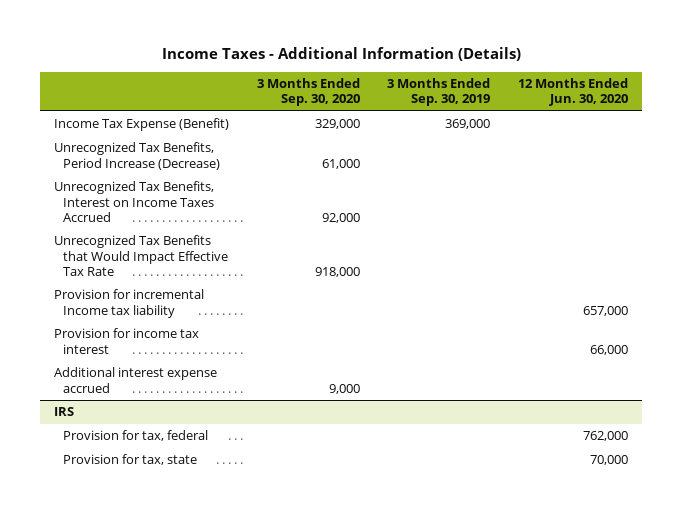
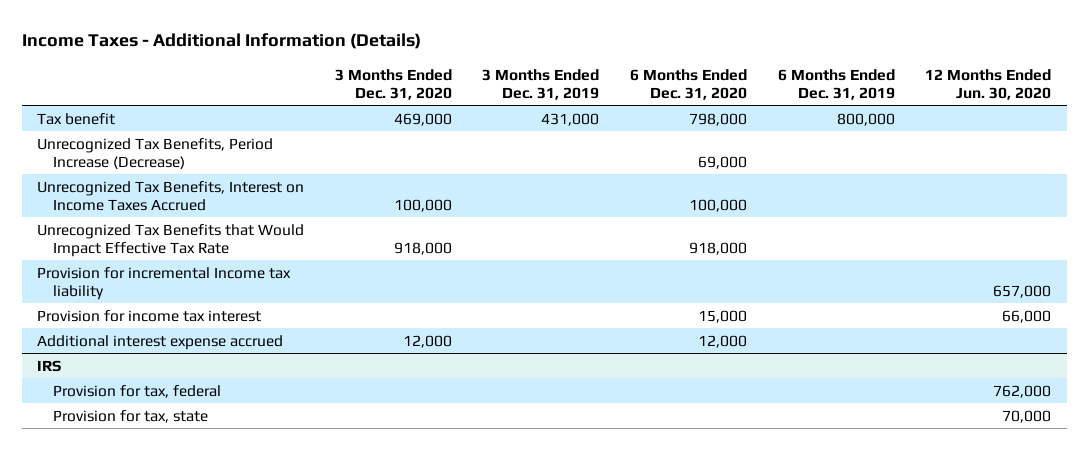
- | 3 Months Ended Sep. 30, 2020 | 3 Months Ended Sep. 30, 2019 | 12 Months Ended Jun. 30, 2020
+ | 3 Months Ended Dec. 31, 2020 | 3 Months Ended Dec. 31, 2019 | 6 Months Ended Dec. 31, 2020 | 6 Months Ended Dec. 31, 2019 | 12 Months Ended Jun. 30, 2020
- Income Tax Expense (Benefit) | 329,000 | 369,000 |
+ Tax benefit | 469,000 | 431,000 | 798,000 | 800,000 |

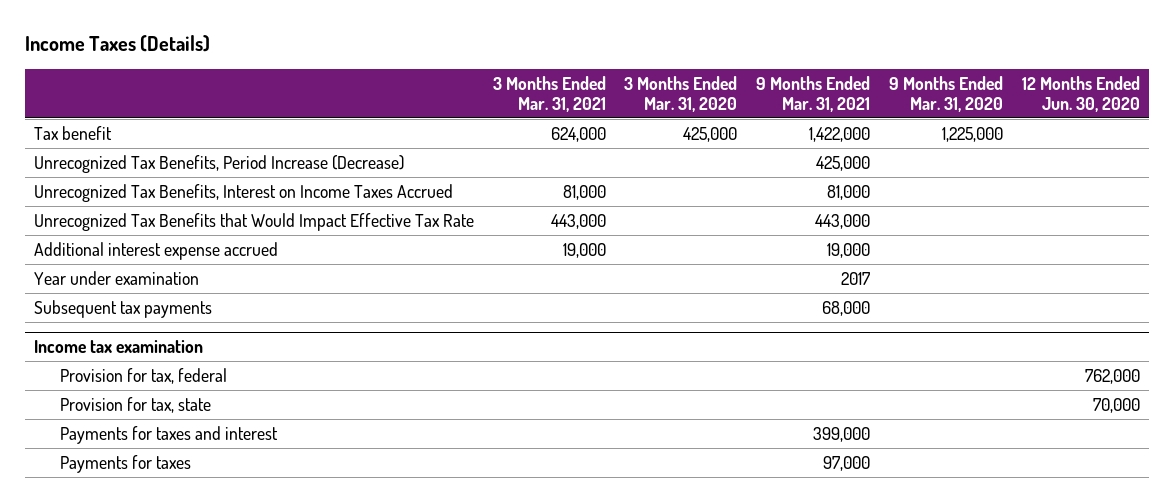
- Income Taxes - Additional Information (Details)
+ Income Taxes (Details)
- | 3 Months Ended Dec. 31, 2020 | 3 Months Ended Dec. 31, 2019 | 6 Months Ended Dec. 31, 2020 | 6 Months Ended Dec. 31, 2019 | 12 Months Ended Jun. 30, 2020
+ | 3 Months Ended Mar. 31, 2021 | 3 Months Ended Mar. 31, 2020 | 9 Months Ended Mar. 31, 2021 | 9 Months Ended Mar. 31, 2020 | 12 Months Ended Jun. 30, 2020
- Provision for incremental Income tax liability | | | | | 657,000
- Provision for income tax interest | | | 15,000 | | 66,000
- IRS
+ Year under examination | | | 2017 | |
+ Subsequent tax payments | | | 68,000 | |
+ Income tax examination
+ Payments for taxes and interest | | | 399,000 | |
+ Payments for taxes | | | 97,000 | |

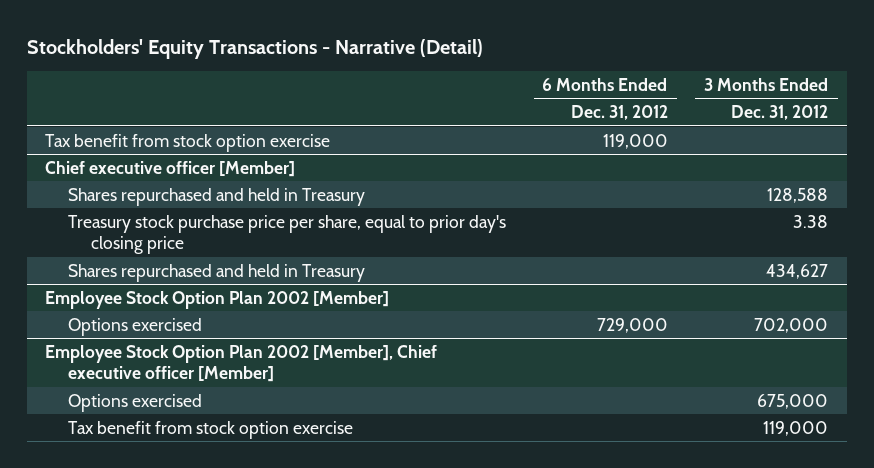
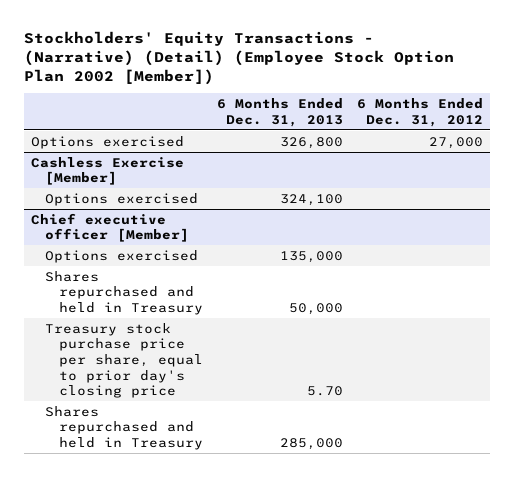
- Stockholders' Equity Transactions - Narrative (Detail)
+ Stockholders' Equity Transactions - (Narrative) (Detail) (Employee Stock Option Plan 2002 [Member])
- | 6 Months Ended Dec. 31, 2012 | 3 Months Ended Dec. 31, 2012
+ | 6 Months Ended Dec. 31, 2013 | 6 Months Ended Dec. 31, 2012
- Tax benefit from stock option exercise | 119,000 |
+ Options exercised | 326,800 | 27,000
+ Cashless Exercise [Member]
+ Options exercised | 324,100 |
@ Chief executive officer [Member]
+ Options exercised | 135,000 |
- Employee Stock Option Plan 2002 [Member]
- Options exercised | 729,000 | 702,000
- Employee Stock Option Plan 2002 [Member], Chief executive officer [Member]
- Options exercised | | 675,000
- Tax benefit from stock option exercise | | 119,000

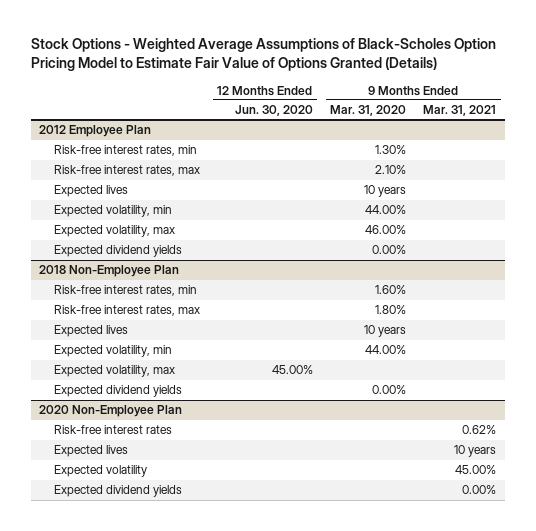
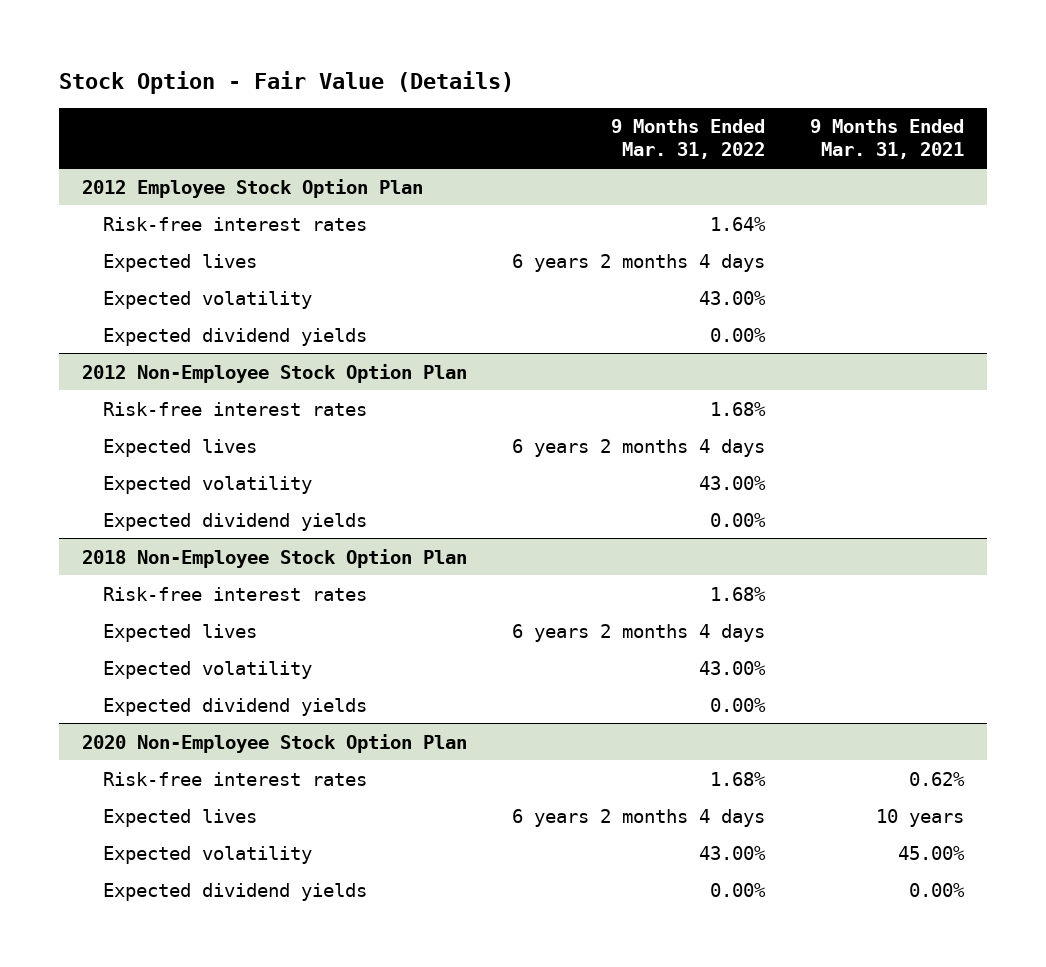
- Stock Options - Weighted Average Assumptions of Black-Scholes Option Pricing Model to Estimate Fair Value of Options Granted (Details)
+ Stock Option - Fair Value (Details)
- | 12 Months Ended Jun. 30, 2020 | 9 Months Ended Mar. 31, 2020 | 9 Months Ended Mar. 31, 2021
+ | 9 Months Ended Mar. 31, 2022 | 9 Months Ended Mar. 31, 2021
- 2012 Employee Plan
- Risk-free interest rates, min | | 1.30% |
- Risk-free interest rates, max | | 2.10% |
+ 2012 Employee Stock Option Plan
+ Risk-free interest rates | 1.64% |
- Expected volatility, min | | 44.00% |
- Expected volatility, max | | 46.00% |
+ Expected volatility | 43.00% |
- 2018 Non-Employee Plan
- Risk-free interest rates, min | | 1.60% |
- Risk-free interest rates, max | | 1.80% |
+ 2012 Non-Employee Stock Option Plan
+ Risk-free interest rates | 1.68% |
+ Expected lives | 6 years 2 months 4 days |
+ Expected volatility | 43.00% |
+ Expected dividend yields | 0.00% |
+ 2018 Non-Employee Stock Option Plan
+ Risk-free interest rates | 1.68% |
- Expected volatility, min | | 44.00% |
- Expected volatility, max | 45.00% | |
+ Expected volatility | 43.00% |
- 2020 Non-Employee Plan
+ 2020 Non-Employee Stock Option Plan

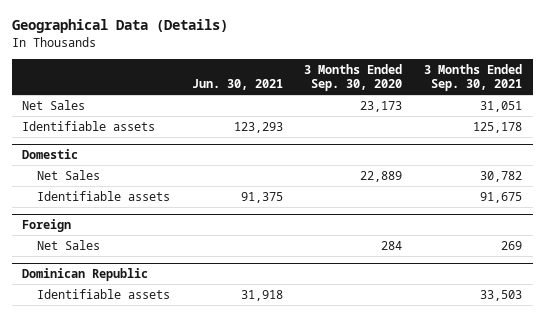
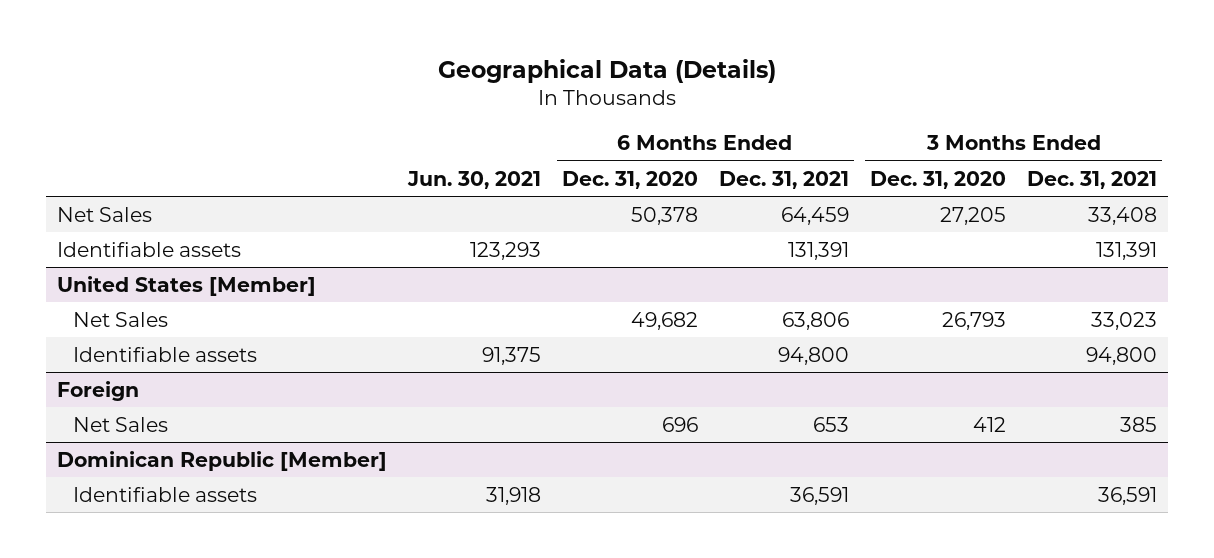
- | Jun. 30, 2021 | 3 Months Ended Sep. 30, 2020 | 3 Months Ended Sep. 30, 2021
+ | Jun. 30, 2021 | 6 Months Ended Dec. 31, 2020 | 6 Months Ended Dec. 31, 2021 | 3 Months Ended Dec. 31, 2020 | 3 Months Ended Dec. 31, 2021
- Domestic
+ United States [Member]
- Dominican Republic
+ Dominican Republic [Member]

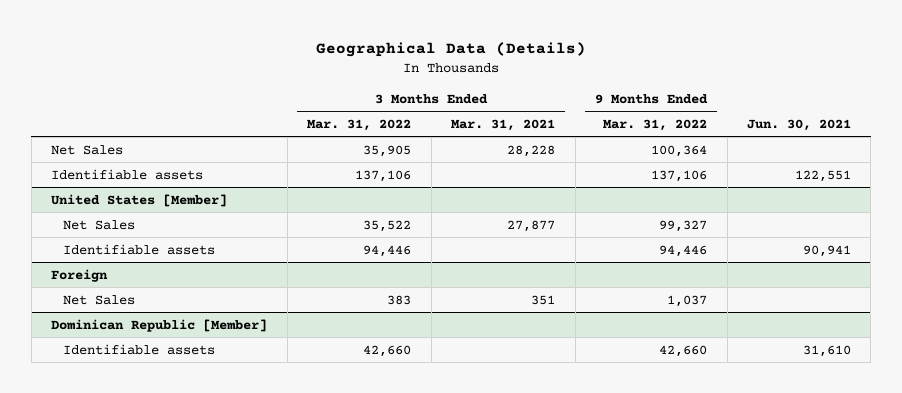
- | Jun. 30, 2021 | 6 Months Ended Dec. 31, 2020 | 6 Months Ended Dec. 31, 2021 | 3 Months Ended Dec. 31, 2020 | 3 Months Ended Dec. 31, 2021
+ | 3 Months Ended Mar. 31, 2022 | 3 Months Ended Mar. 31, 2021 | 9 Months Ended Mar. 31, 2022 | Jun. 30, 2021
- Identifiable assets | 123,293 | | 131,391 | | 131,391
+ Identifiable assets | 137,106 | | 137,106 | 122,551
@ United States [Member]
- Identifiable assets | 91,375 | | 94,800 | | 94,800
+ Identifiable assets | 94,446 | | 94,446 | 90,941
@ Dominican Republic [Member]
- Identifiable assets | 31,918 | | 36,591 | | 36,591
+ Identifiable assets | 42,660 | | 42,660 | 31,610

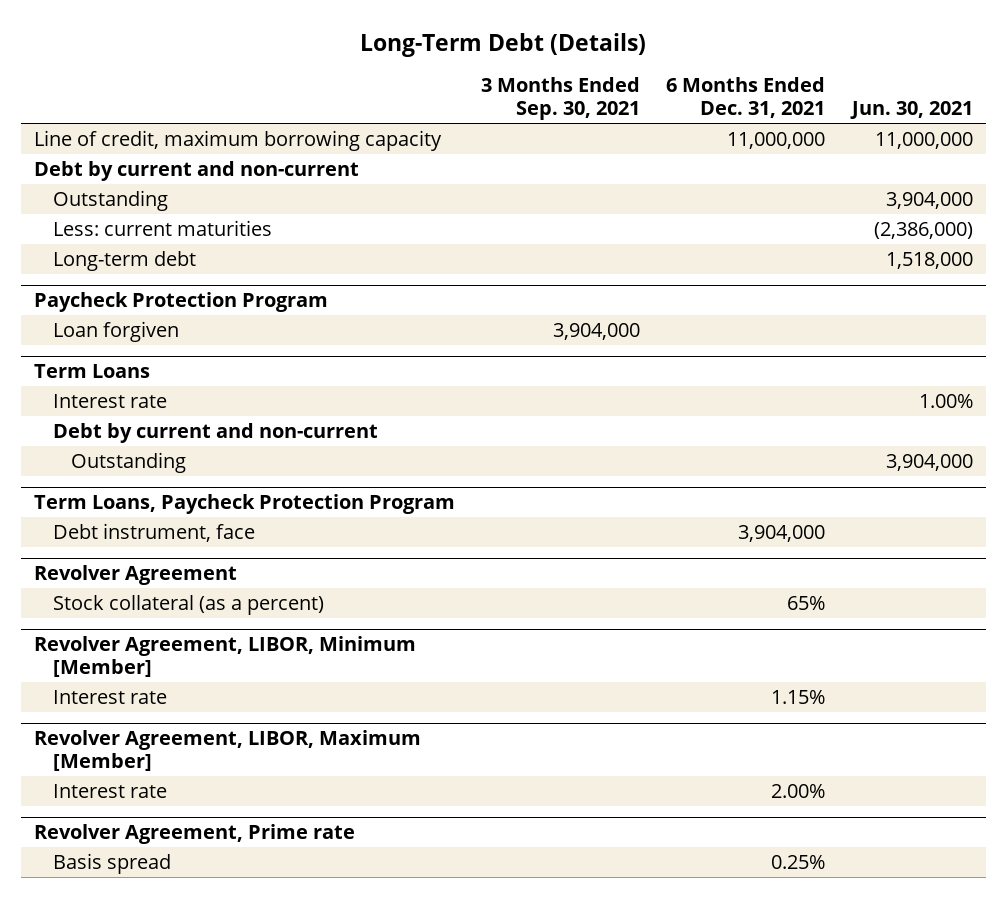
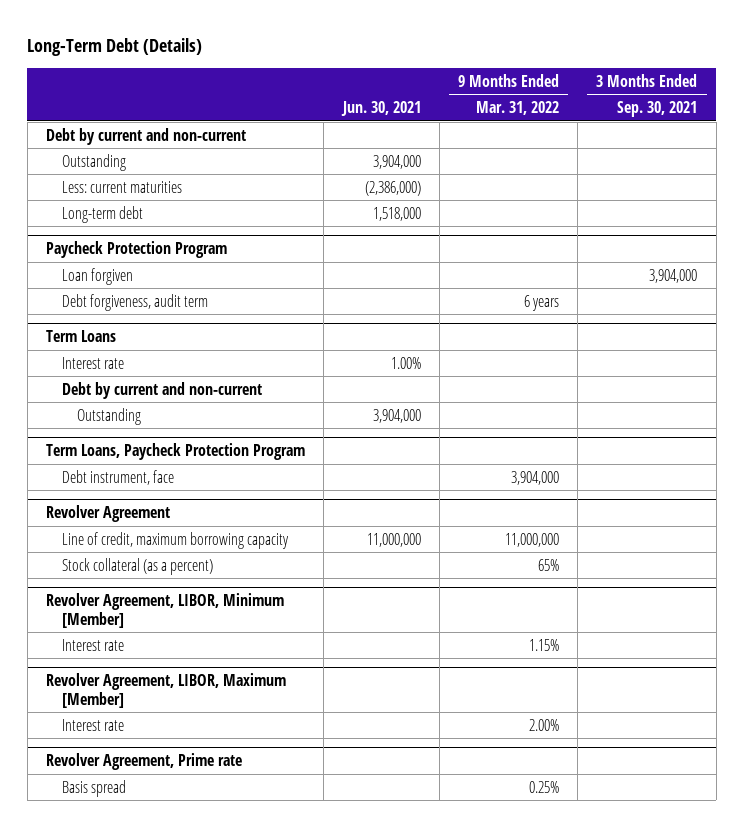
- | 3 Months Ended Sep. 30, 2021 | 6 Months Ended Dec. 31, 2021 | Jun. 30, 2021
+ | Jun. 30, 2021 | 9 Months Ended Mar. 31, 2022 | 3 Months Ended Sep. 30, 2021
- Line of credit, maximum borrowing capacity | | 11,000,000 | 11,000,000
@ Paycheck Protection Program
+ Debt forgiveness, audit term | | 6 years |
@ Revolver Agreement
+ Line of credit, maximum borrowing capacity | 11,000,000 | 11,000,000 |

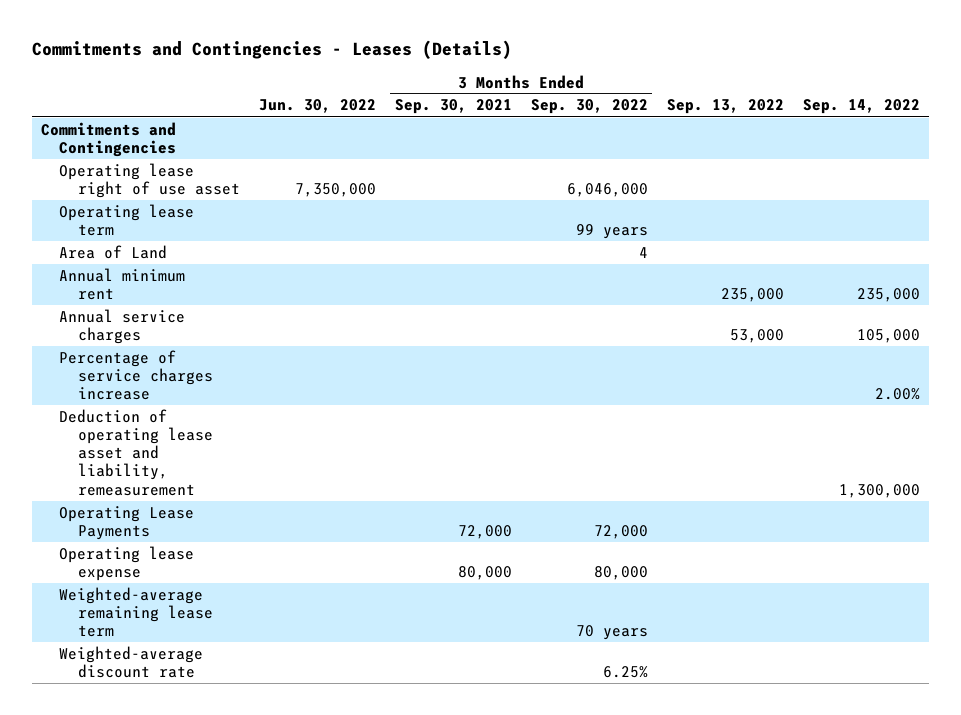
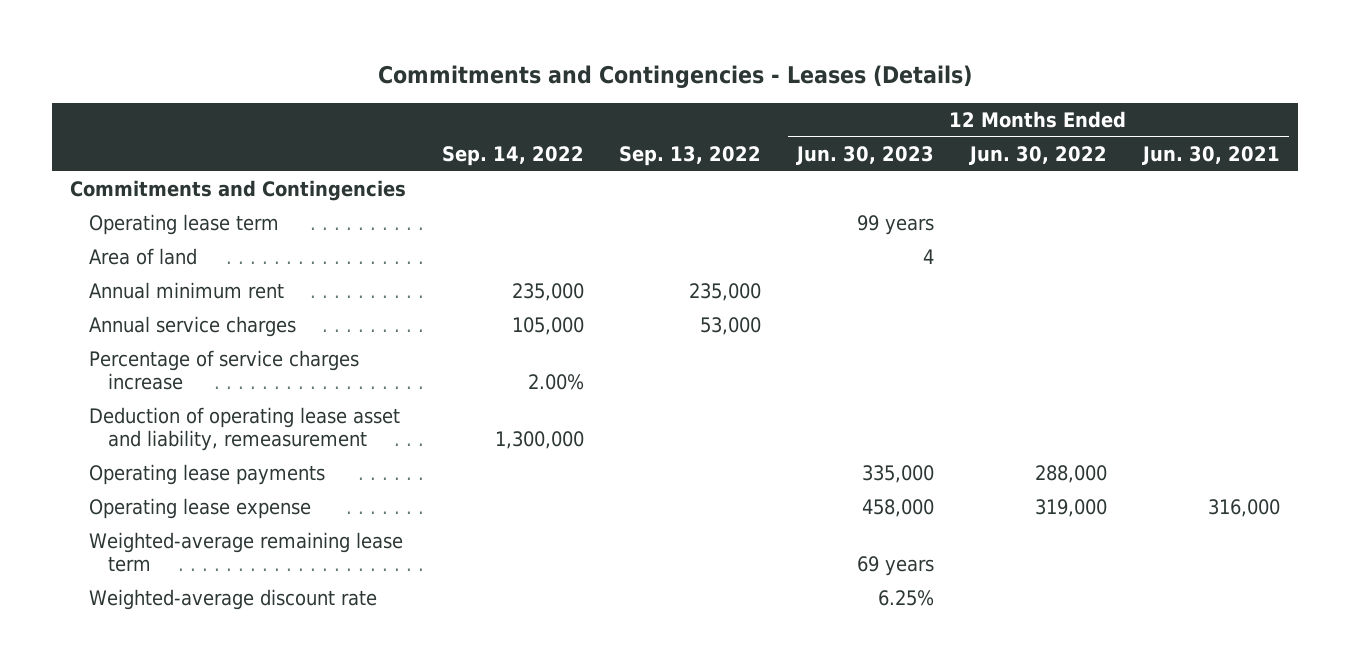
- | Jun. 30, 2022 | 3 Months Ended Sep. 30, 2021 | 3 Months Ended Sep. 30, 2022 | Sep. 13, 2022 | Sep. 14, 2022
+ | Sep. 14, 2022 | Sep. 13, 2022 | 12 Months Ended Jun. 30, 2023 | 12 Months Ended Jun. 30, 2022 | 12 Months Ended Jun. 30, 2021
- Operating lease right of use asset | 7,350,000 | | 6,046,000 | |
- Area of Land | | | 4 | |
+ Area of land | | | 4 | |
- Operating Lease Payments | | 72,000 | 72,000 | |
+ Operating lease payments | | | 335,000 | 288,000 |

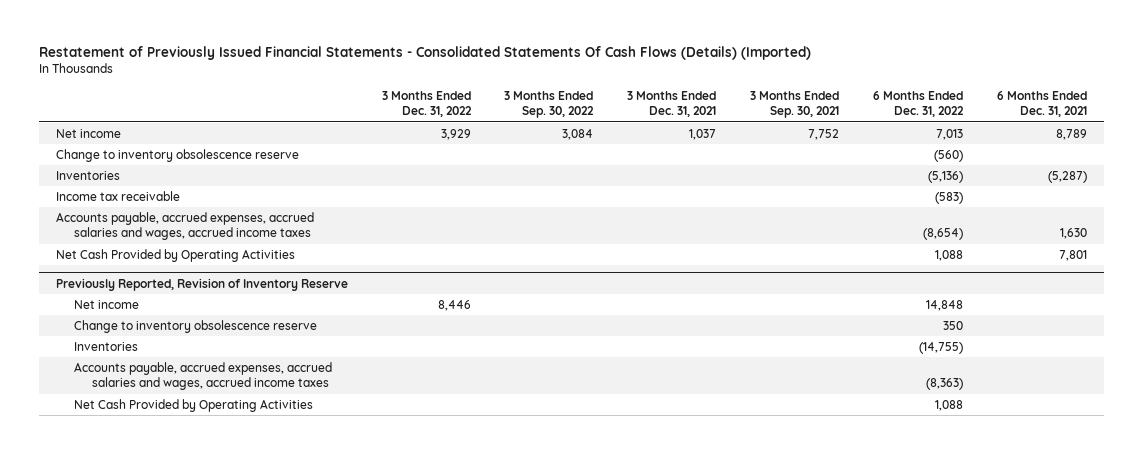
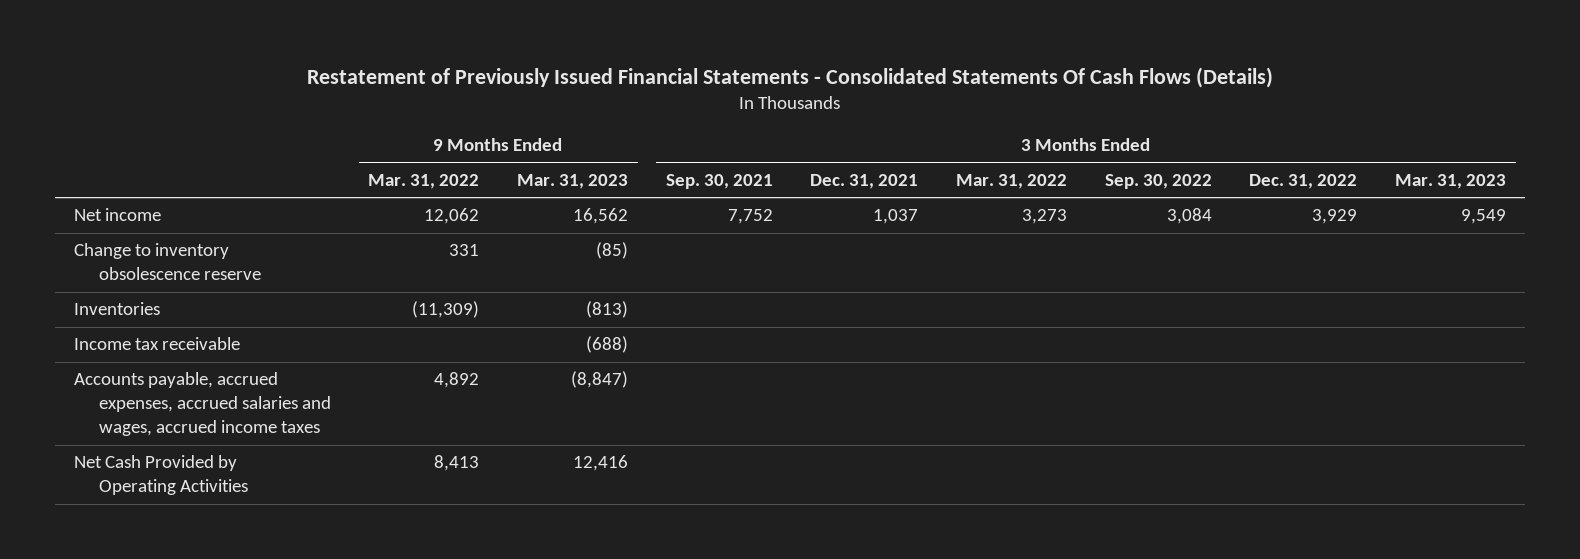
- Restatement of Previously Issued Financial Statements - Consolidated Statements Of Cash Flows (Details) (Imported)
+ Restatement of Previously Issued Financial Statements - Consolidated Statements Of Cash Flows (Details)
- | 3 Months Ended Dec. 31, 2022 | 3 Months Ended Sep. 30, 2022 | 3 Months Ended Dec. 31, 2021 | 3 Months Ended Sep. 30, 2021 | 6 Months Ended Dec. 31, 2022 | 6 Months Ended Dec. 31, 2021
+ | 9 Months Ended Mar. 31, 2022 | 9 Months Ended Mar. 31, 2023 | 3 Months Ended Sep. 30, 2021 | 3 Months Ended Dec. 31, 2021 | 3 Months Ended Mar. 31, 2022 | 3 Months Ended Sep. 30, 2022 | 3 Months Ended Dec. 31, 2022 | 3 Months Ended Mar. 31, 2023
- Previously Reported, Revision of Inventory Reserve
- Net income | 8,446 | | | | 14,848 |
- Change to inventory obsolescence reserve | | | | | 350 |
- Inventories | | | | | (14,755) |
- Accounts payable, accrued expenses, accrued salaries and wages, accrued income taxes | | | | | (8,363) |
- Net Cash Provided by Operating Activities | | | | | 1,088 |

